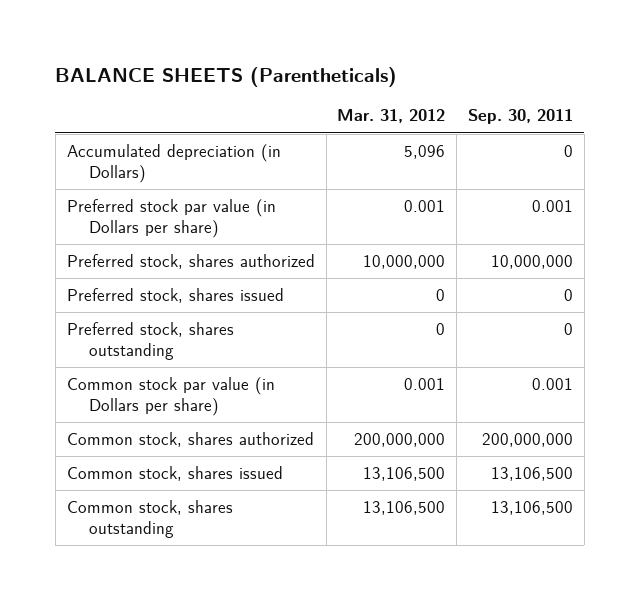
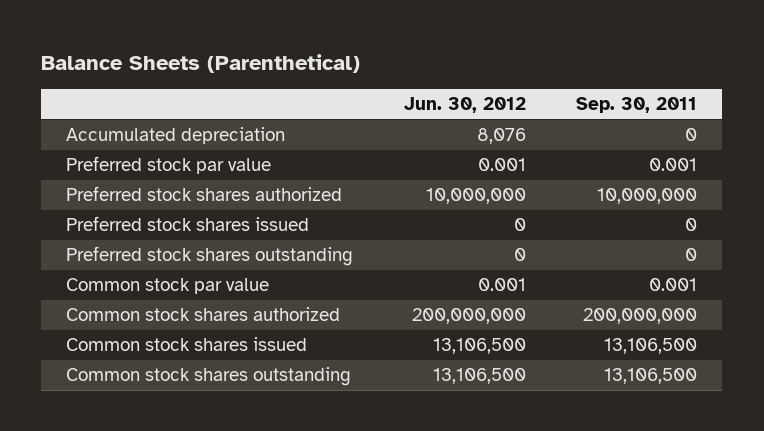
- BALANCE SHEETS (Parentheticals)
+ Balance Sheets (Parenthetical)
- | Mar. 31, 2012 | Sep. 30, 2011
+ | Jun. 30, 2012 | Sep. 30, 2011
- Accumulated depreciation (in Dollars) | 5,096 | 0
- Preferred stock par value (in Dollars per share) | 0.001 | 0.001
- Preferred stock, shares authorized | 10,000,000 | 10,000,000
- Preferred stock, shares issued | 0 | 0
- Preferred stock, shares outstanding | 0 | 0
- Common stock par value (in Dollars per share) | 0.001 | 0.001
- Common stock, shares authorized | 200,000,000 | 200,000,000
- Common stock, shares issued | 13,106,500 | 13,106,500
- Common stock, shares outstanding | 13,106,500 | 13,106,500
+ Accumulated depreciation | 8,076 | 0
+ Preferred stock par value | 0.001 | 0.001
+ Preferred stock shares authorized | 10,000,000 | 10,000,000
+ Preferred stock shares issued | 0 | 0
+ Preferred stock shares outstanding | 0 | 0
+ Common stock par value | 0.001 | 0.001
+ Common stock shares authorized | 200,000,000 | 200,000,000
+ Common stock shares issued | 13,106,500 | 13,106,500
+ Common stock shares outstanding | 13,106,500 | 13,106,500

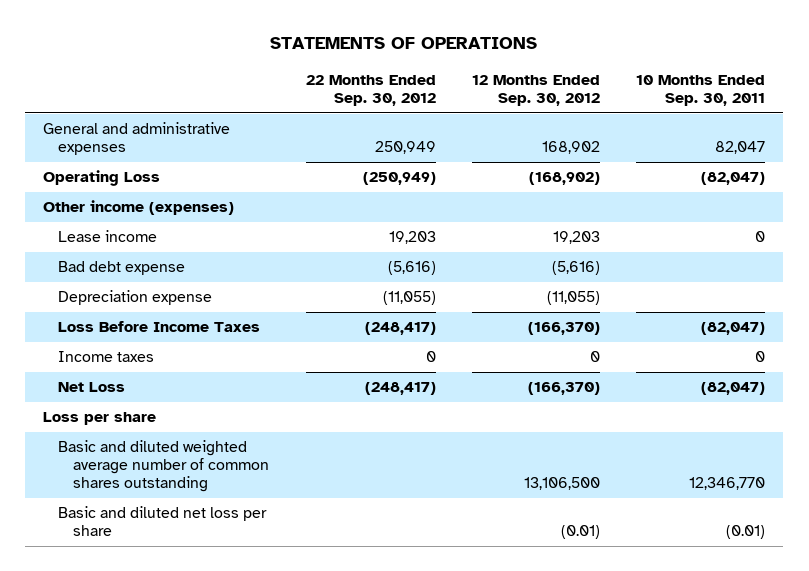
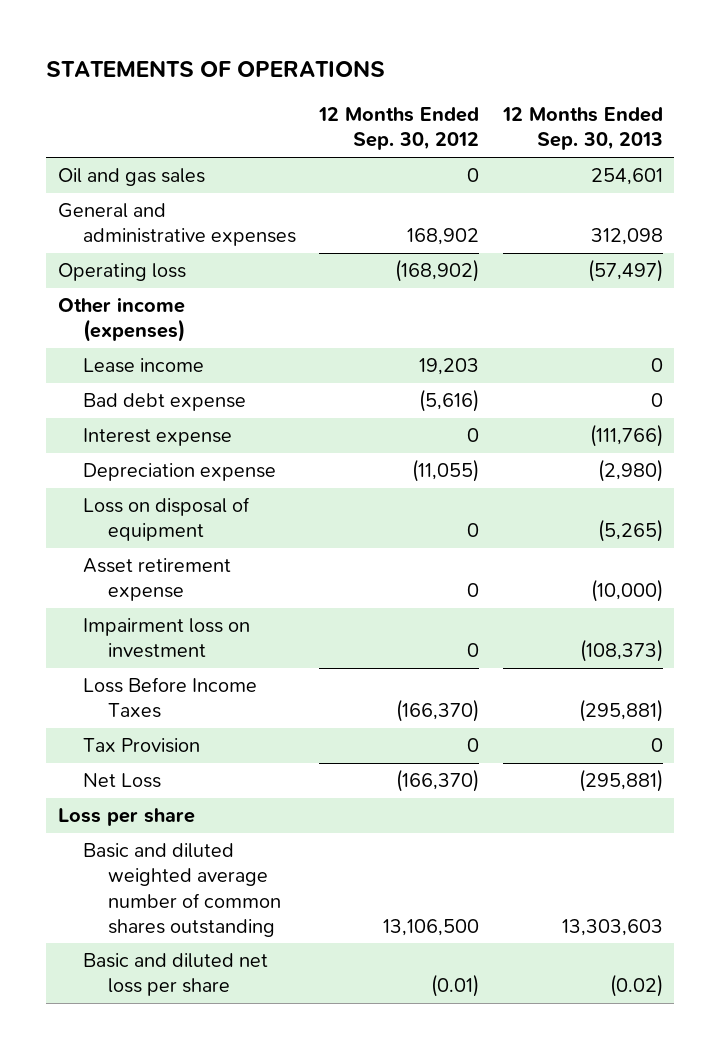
- | 22 Months Ended Sep. 30, 2012 | 12 Months Ended Sep. 30, 2012 | 10 Months Ended Sep. 30, 2011
+ | 12 Months Ended Sep. 30, 2012 | 12 Months Ended Sep. 30, 2013
+ Oil and gas sales | 0 | 254,601
- Operating Loss | (250,949) | (168,902) | (82,047)
+ Operating loss | (168,902) | (57,497)
+ Interest expense | 0 | (111,766)
+ Loss on disposal of equipment | 0 | (5,265)
+ Asset retirement expense | 0 | (10,000)
+ Impairment loss on investment | 0 | (108,373)
- Income taxes | 0 | 0 | 0
+ Tax Provision | 0 | 0

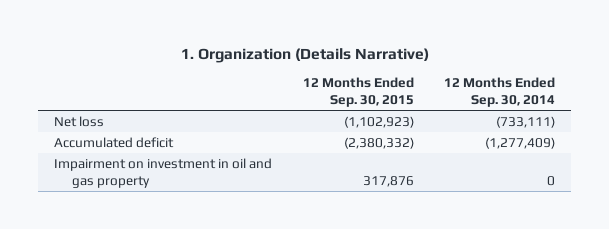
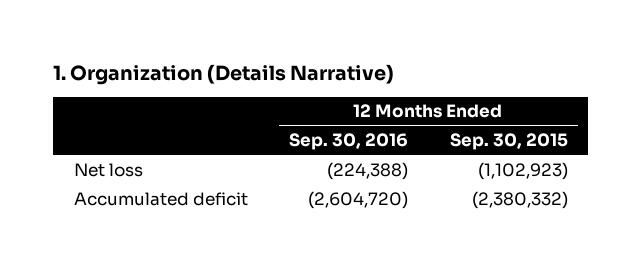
- | 12 Months Ended Sep. 30, 2015 | 12 Months Ended Sep. 30, 2014
+ | 12 Months Ended Sep. 30, 2016 | 12 Months Ended Sep. 30, 2015
- Impairment on investment in oil and gas property | 317,876 | 0

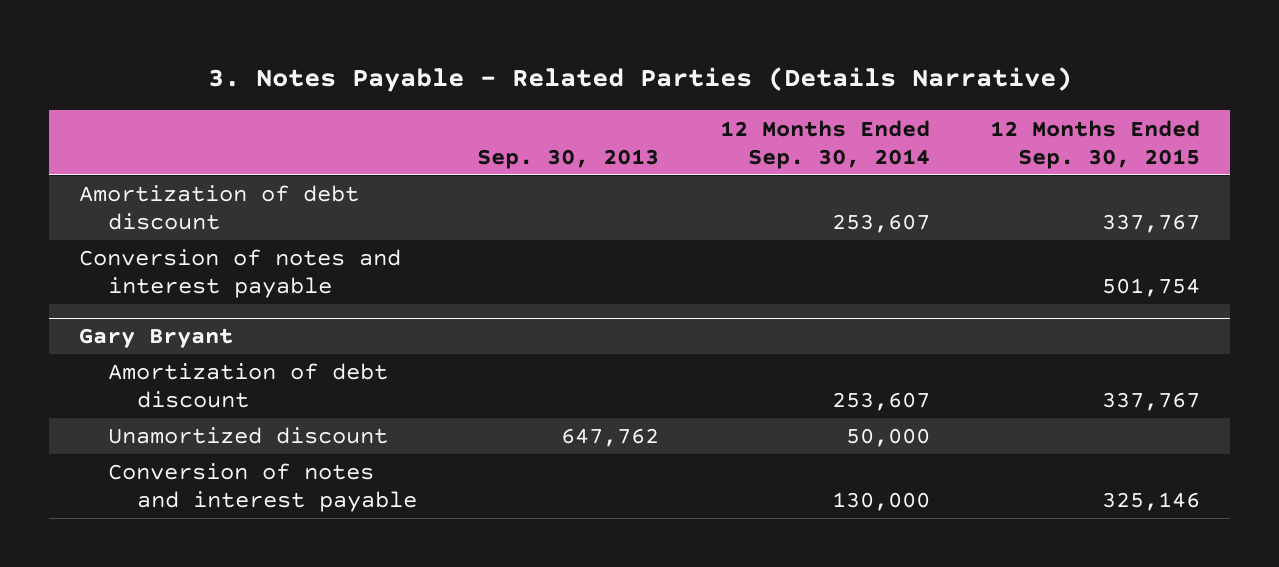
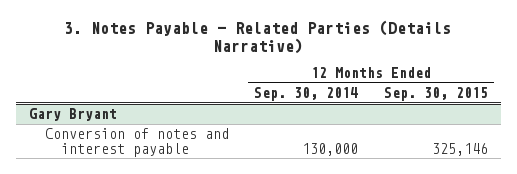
- | Sep. 30, 2013 | 12 Months Ended Sep. 30, 2014 | 12 Months Ended Sep. 30, 2015
+ | 12 Months Ended Sep. 30, 2014 | 12 Months Ended Sep. 30, 2015
- Amortization of debt discount | | 253,607 | 337,767
- Conversion of notes and interest payable | | | 501,754
@ Gary Bryant
- Amortization of debt discount | | 253,607 | 337,767
- Unamortized discount | 647,762 | 50,000 |

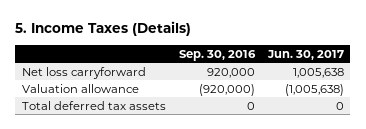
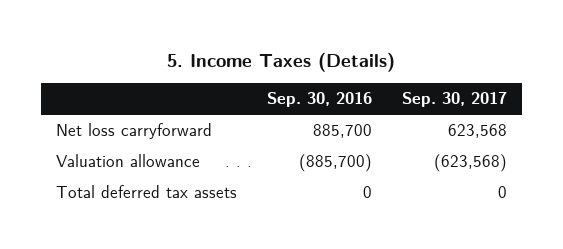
- | Sep. 30, 2016 | Jun. 30, 2017
+ | Sep. 30, 2016 | Sep. 30, 2017
- Net loss carryforward | 920,000 | 1,005,638
- Valuation allowance | (920,000) | (1,005,638)
+ Net loss carryforward | 885,700 | 623,568
+ Valuation allowance | (885,700) | (623,568)

